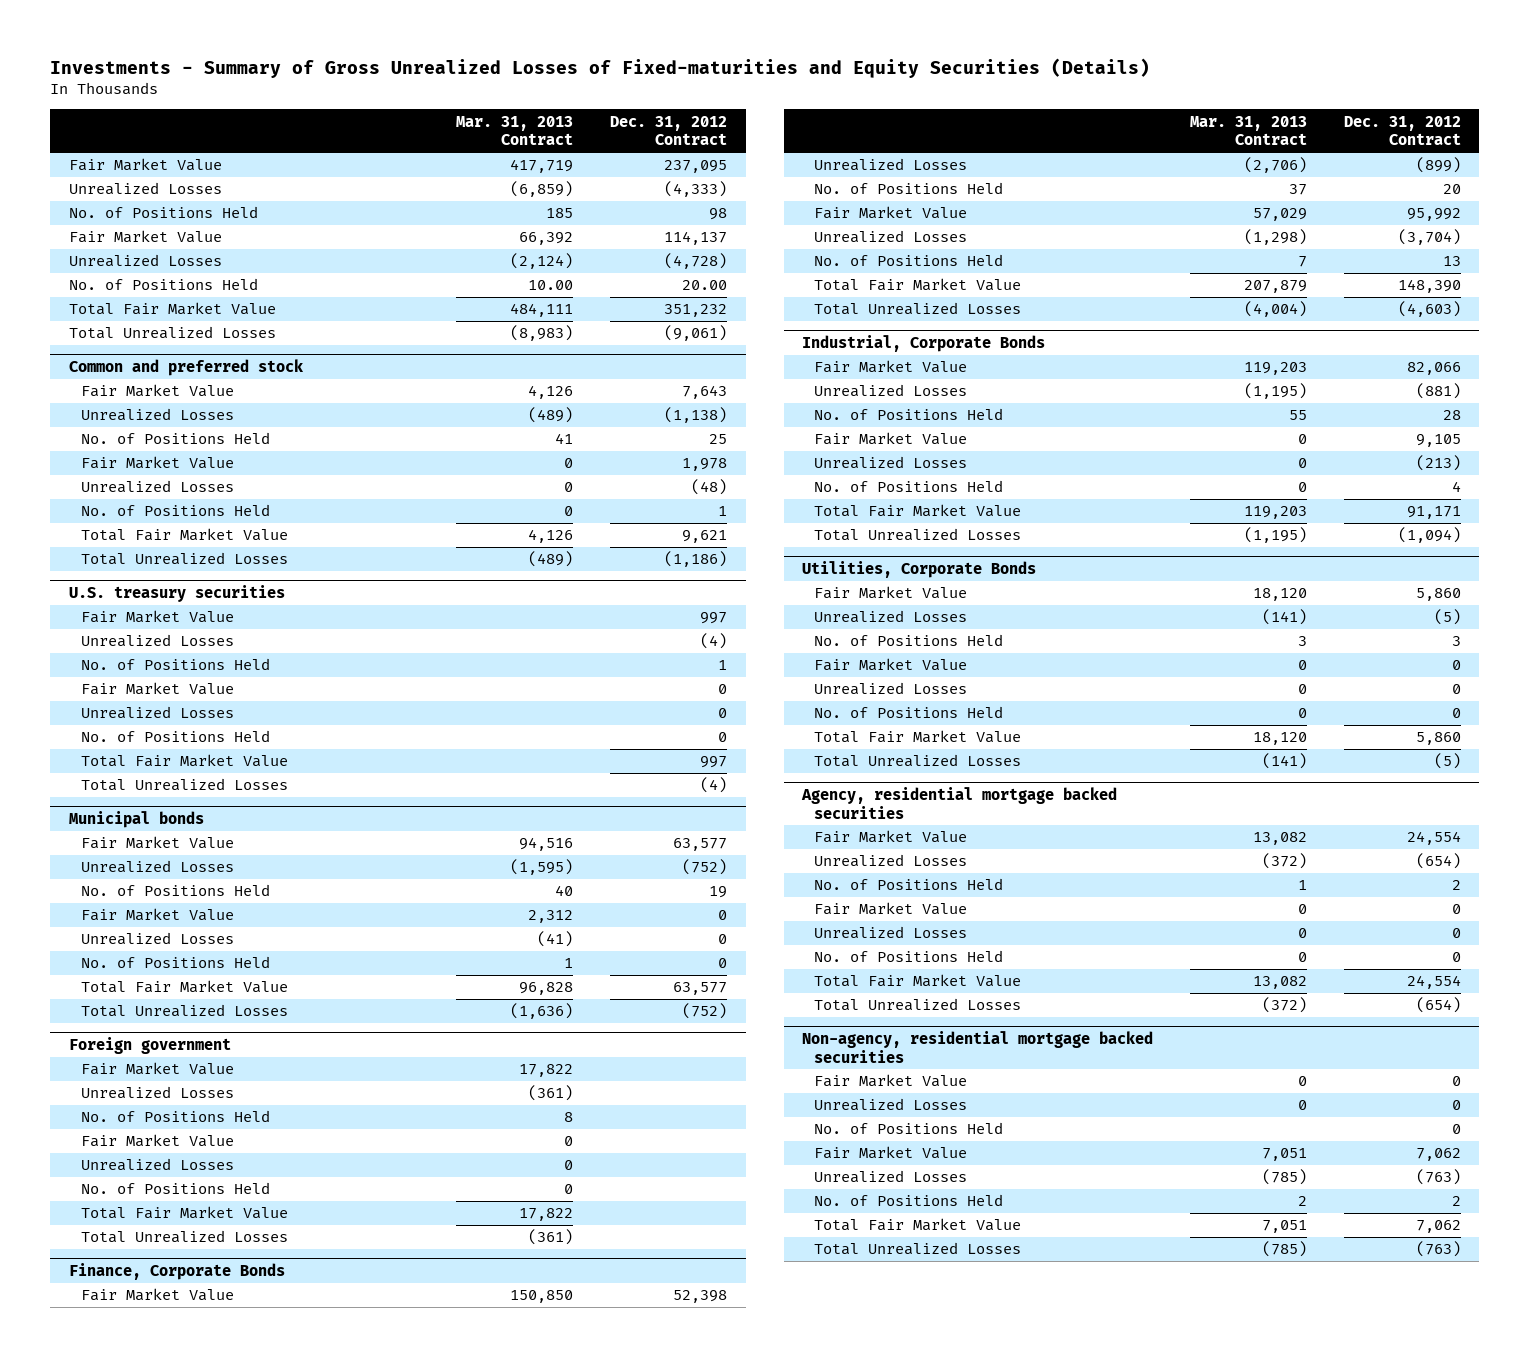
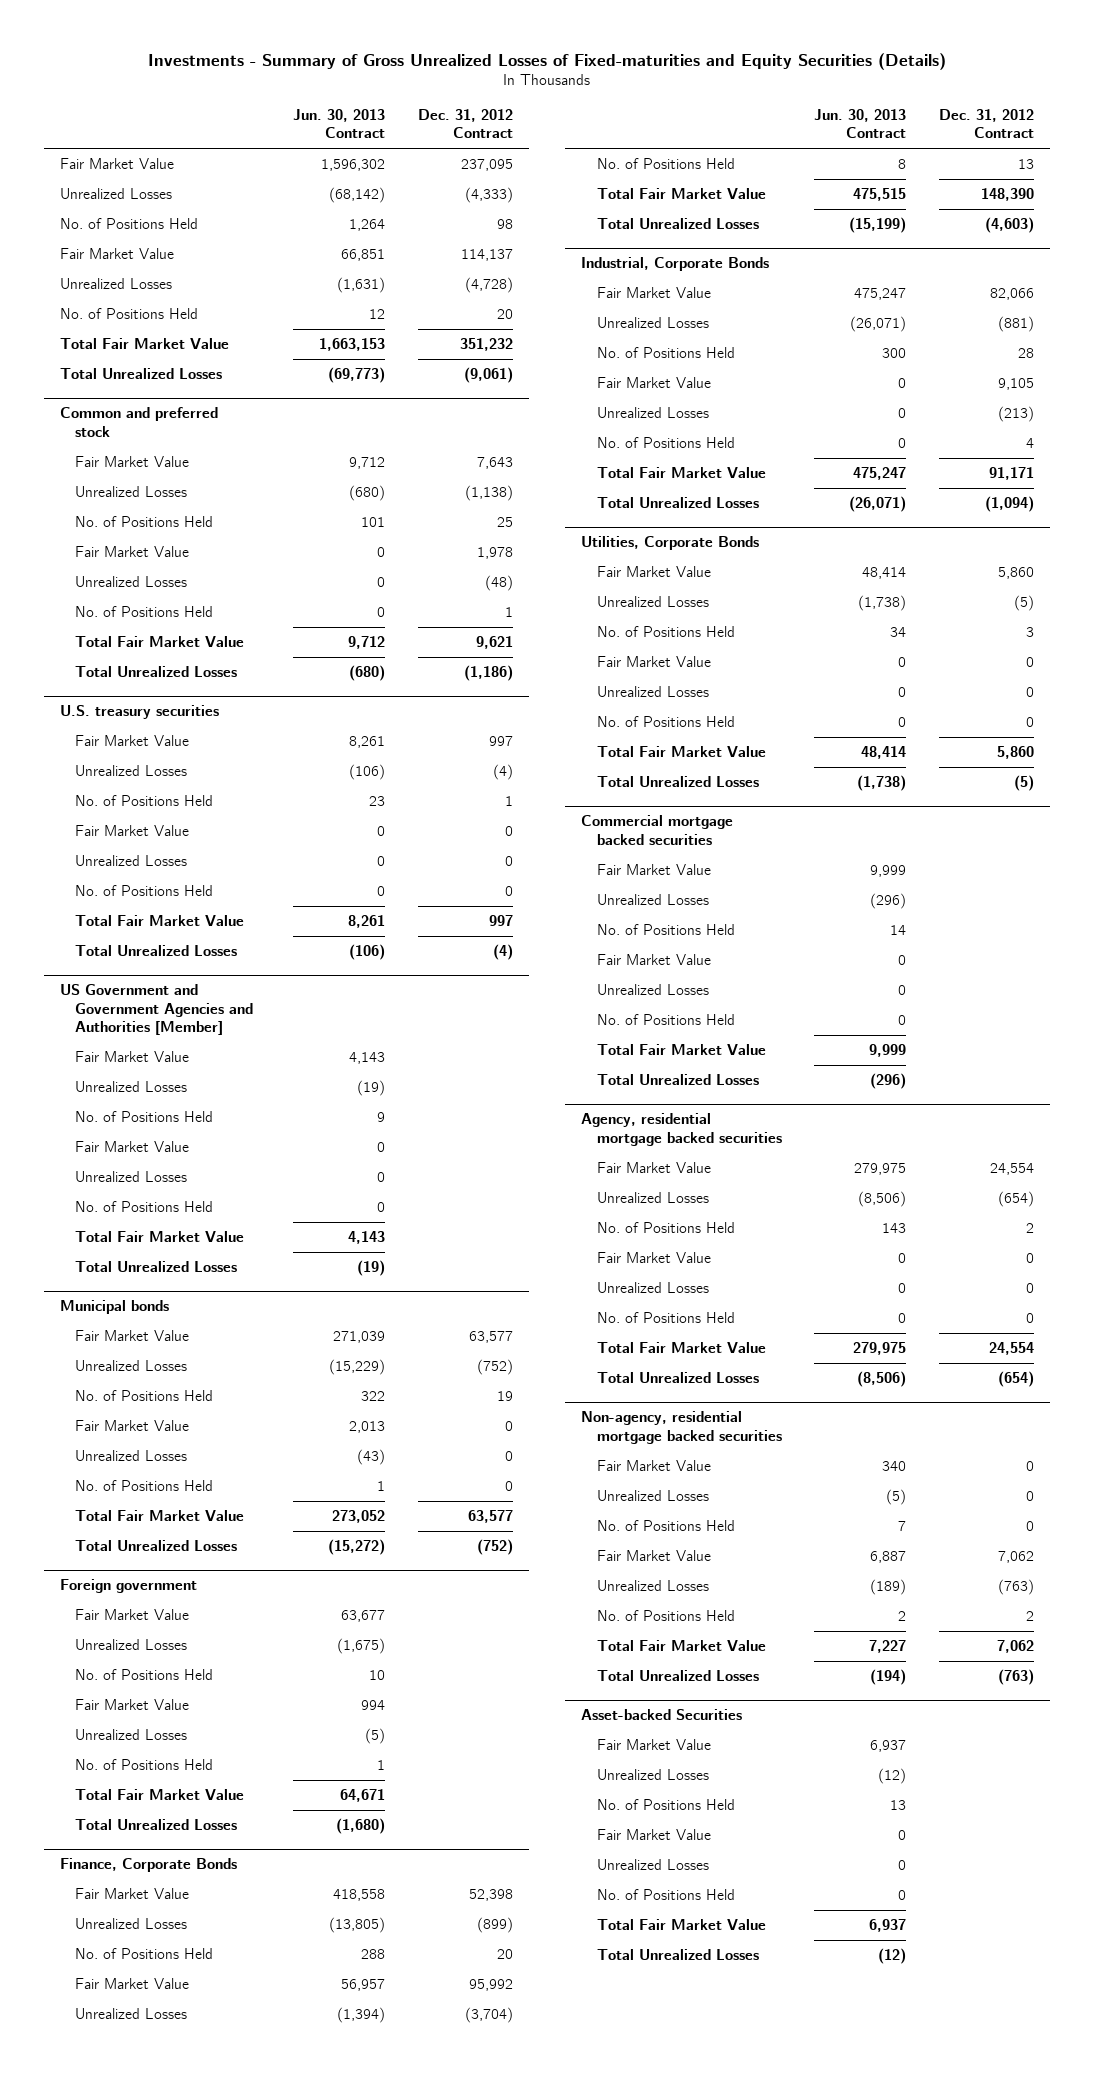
- | Mar. 31, 2013 Contract | Dec. 31, 2012 Contract
+ | Jun. 30, 2013 Contract | Dec. 31, 2012 Contract
- No. of Positions Held | 10.00 | 20.00
+ No. of Positions Held | 12 | 20
+ US Government and Government Agencies and Authorities [Member]
+ Fair Market Value | 4,143 |
+ Unrealized Losses | (19) |
+ No. of Positions Held | 9 |
+ Fair Market Value | 0 |
+ Unrealized Losses | 0 |
+ No. of Positions Held | 0 |
+ Total Fair Market Value | 4,143 |
+ Total Unrealized Losses | (19) |
+ Commercial mortgage backed securities
+ Fair Market Value | 9,999 |
+ Unrealized Losses | (296) |
+ No. of Positions Held | 14 |
+ Fair Market Value | 0 |
+ Unrealized Losses | 0 |
+ No. of Positions Held | 0 |
+ Total Fair Market Value | 9,999 |
+ Total Unrealized Losses | (296) |
+ Asset-backed Securities
+ Fair Market Value | 6,937 |
+ Unrealized Losses | (12) |
+ No. of Positions Held | 13 |
+ Fair Market Value | 0 |
+ Unrealized Losses | 0 |
+ No. of Positions Held | 0 |
+ Total Fair Market Value | 6,937 |
+ Total Unrealized Losses | (12) |

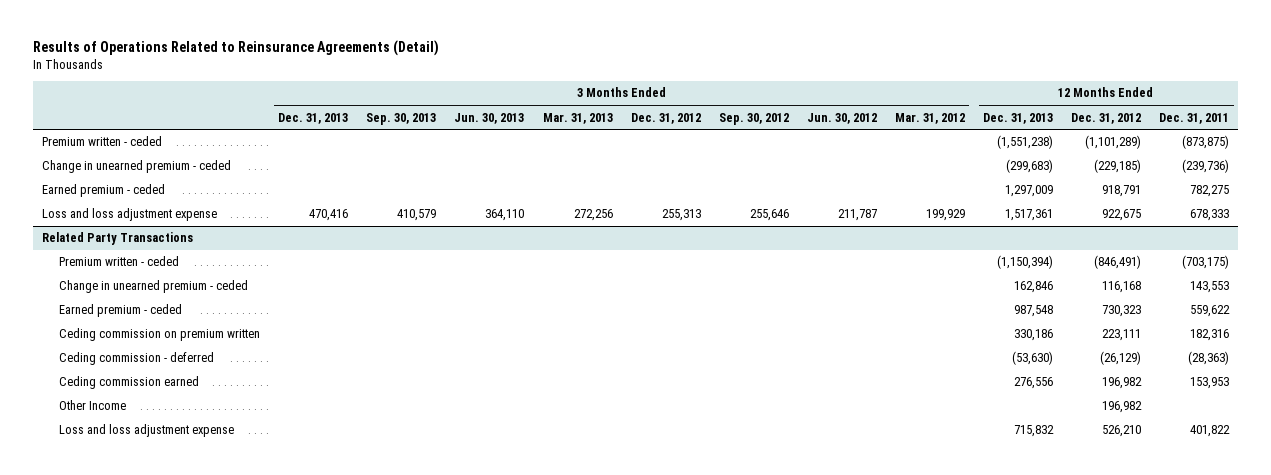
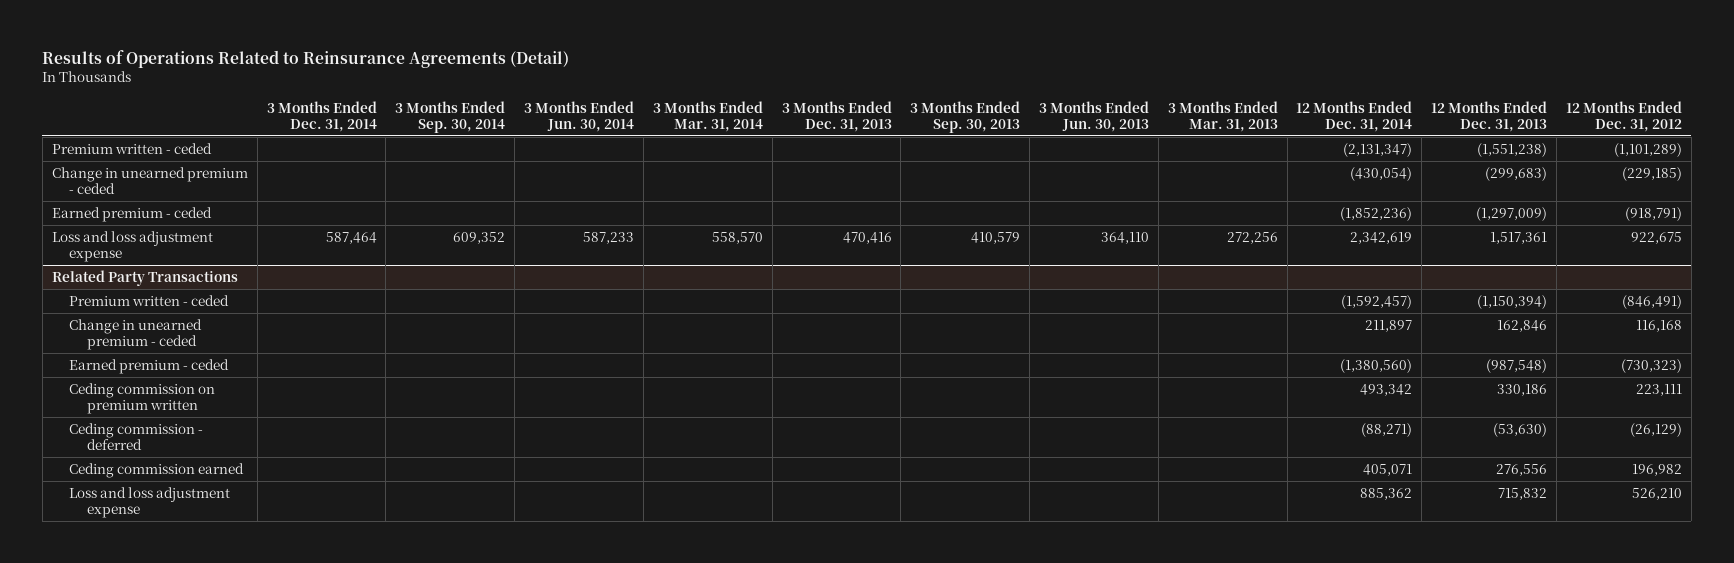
- | 3 Months Ended Dec. 31, 2013 | 3 Months Ended Sep. 30, 2013 | 3 Months Ended Jun. 30, 2013 | 3 Months Ended Mar. 31, 2013 | 3 Months Ended Dec. 31, 2012 | 3 Months Ended Sep. 30, 2012 | 3 Months Ended Jun. 30, 2012 | 3 Months Ended Mar. 31, 2012 | 12 Months Ended Dec. 31, 2013 | 12 Months Ended Dec. 31, 2012 | 12 Months Ended Dec. 31, 2011
+ | 3 Months Ended Dec. 31, 2014 | 3 Months Ended Sep. 30, 2014 | 3 Months Ended Jun. 30, 2014 | 3 Months Ended Mar. 31, 2014 | 3 Months Ended Dec. 31, 2013 | 3 Months Ended Sep. 30, 2013 | 3 Months Ended Jun. 30, 2013 | 3 Months Ended Mar. 31, 2013 | 12 Months Ended Dec. 31, 2014 | 12 Months Ended Dec. 31, 2013 | 12 Months Ended Dec. 31, 2012
- Earned premium - ceded | | | | | | | | | 1,297,009 | 918,791 | 782,275
+ Earned premium - ceded | | | | | | | | | (1,852,236) | (1,297,009) | (918,791)
@ Related Party Transactions
- Earned premium - ceded | | | | | | | | | 987,548 | 730,323 | 559,622
+ Earned premium - ceded | | | | | | | | | (1,380,560) | (987,548) | (730,323)
- Other Income | | | | | | | | | | 196,982 |

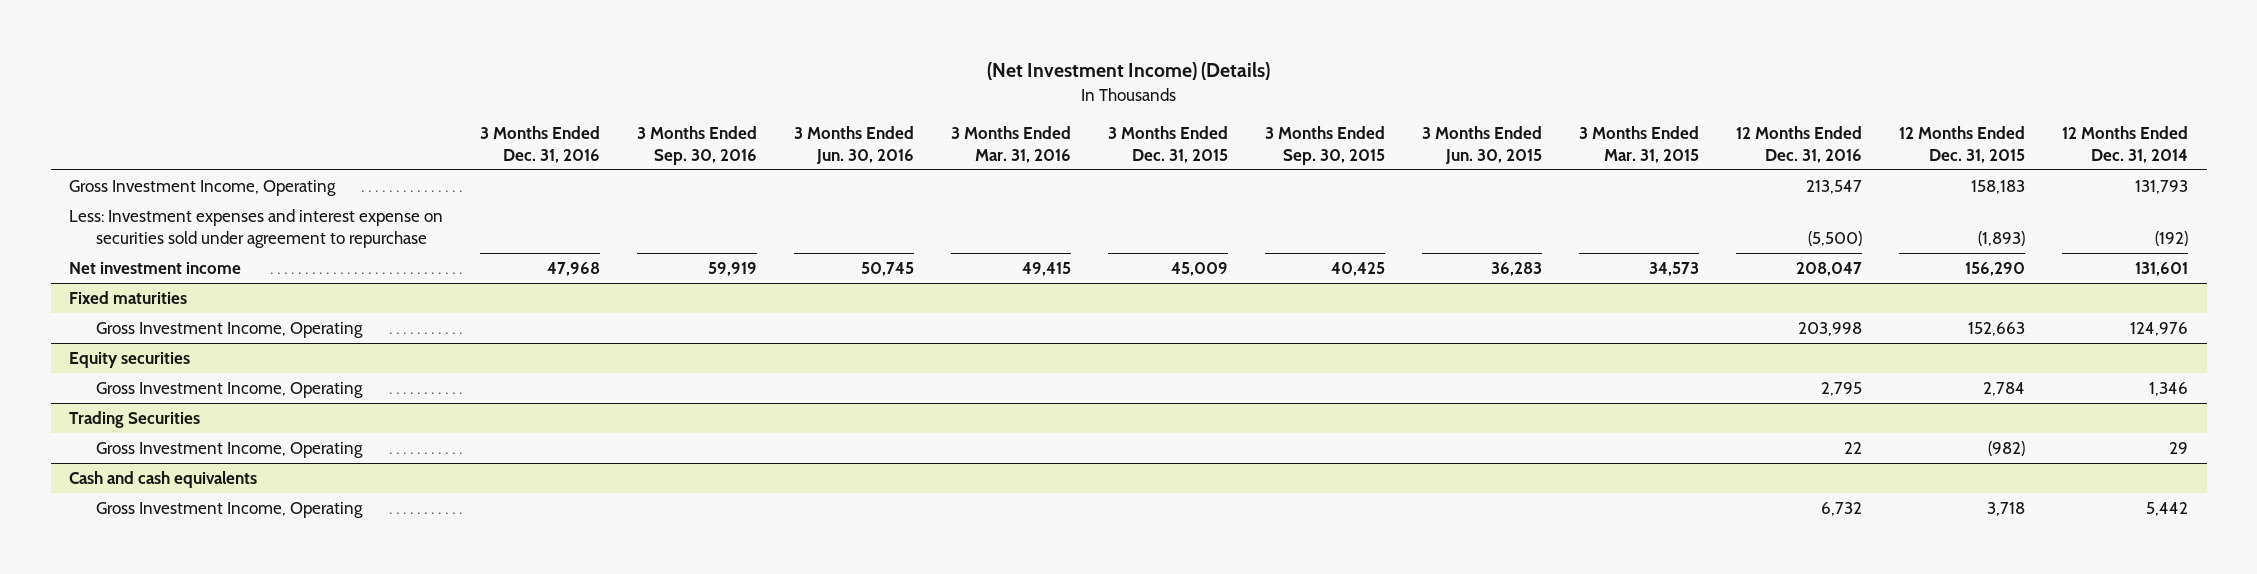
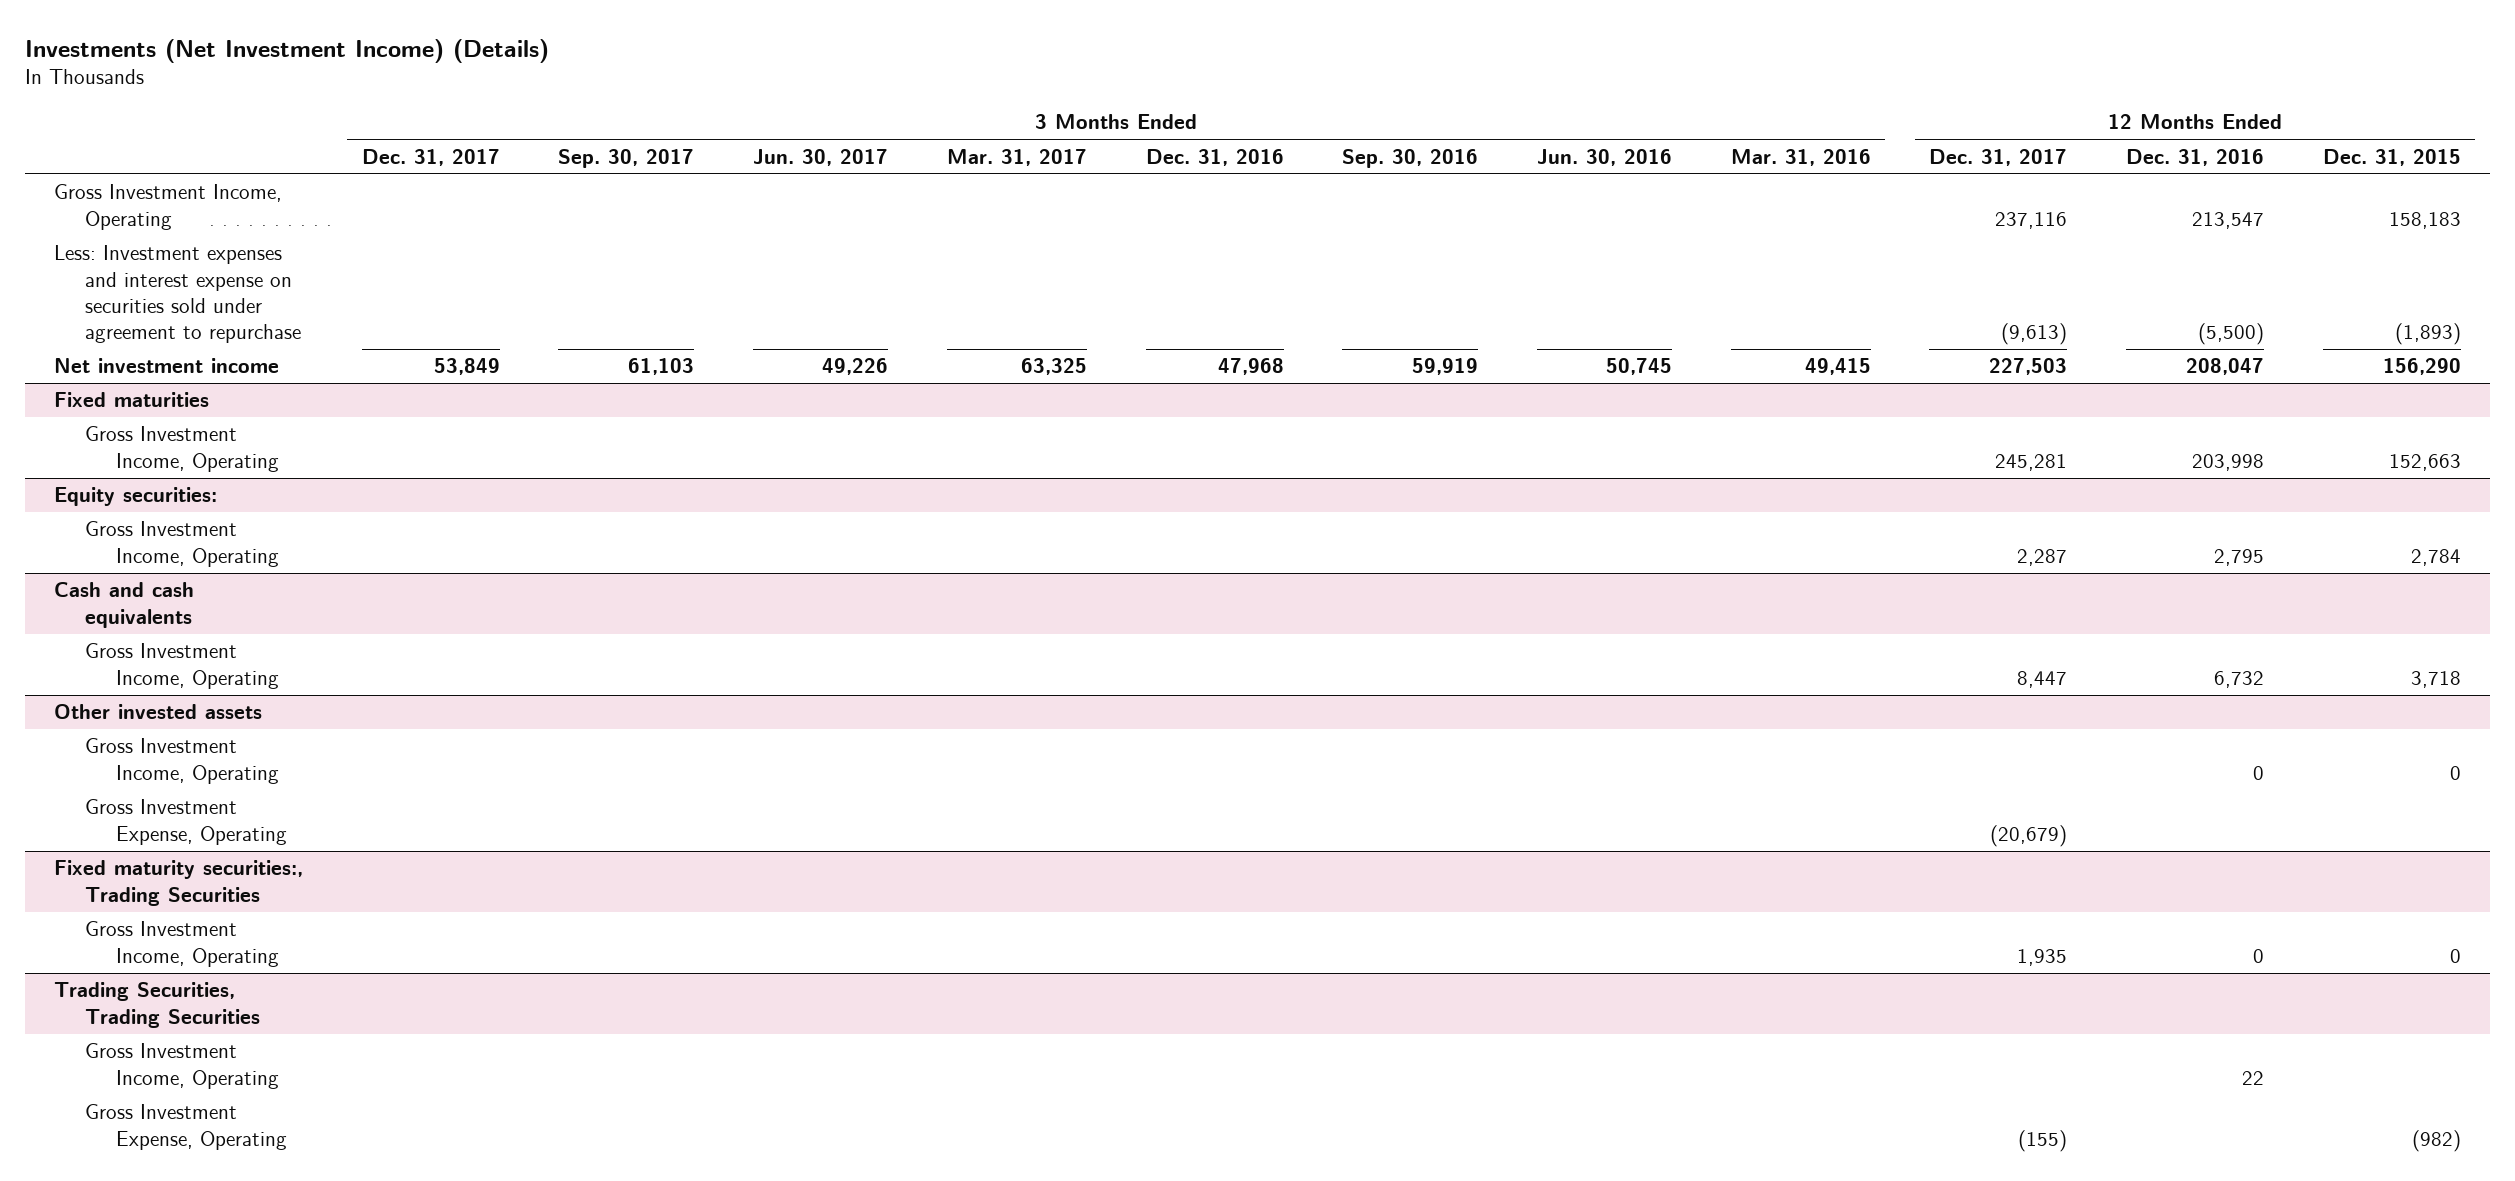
- (Net Investment Income) (Details)
+ Investments (Net Investment Income) (Details)
- | 3 Months Ended Dec. 31, 2016 | 3 Months Ended Sep. 30, 2016 | 3 Months Ended Jun. 30, 2016 | 3 Months Ended Mar. 31, 2016 | 3 Months Ended Dec. 31, 2015 | 3 Months Ended Sep. 30, 2015 | 3 Months Ended Jun. 30, 2015 | 3 Months Ended Mar. 31, 2015 | 12 Months Ended Dec. 31, 2016 | 12 Months Ended Dec. 31, 2015 | 12 Months Ended Dec. 31, 2014
+ | 3 Months Ended Dec. 31, 2017 | 3 Months Ended Sep. 30, 2017 | 3 Months Ended Jun. 30, 2017 | 3 Months Ended Mar. 31, 2017 | 3 Months Ended Dec. 31, 2016 | 3 Months Ended Sep. 30, 2016 | 3 Months Ended Jun. 30, 2016 | 3 Months Ended Mar. 31, 2016 | 12 Months Ended Dec. 31, 2017 | 12 Months Ended Dec. 31, 2016 | 12 Months Ended Dec. 31, 2015
- Equity securities
+ Equity securities:
- Trading Securities
- Gross Investment Income, Operating | | | | | | | | | 22 | (982) | 29
+ Other invested assets
+ Gross Investment Income, Operating | | | | | | | | | | 0 | 0
+ Gross Investment Expense, Operating | | | | | | | | | (20,679) | |
+ Fixed maturity securities:, Trading Securities
+ Gross Investment Income, Operating | | | | | | | | | 1,935 | 0 | 0
+ Trading Securities, Trading Securities
+ Gross Investment Income, Operating | | | | | | | | | | 22 |
+ Gross Investment Expense, Operating | | | | | | | | | (155) | | (982)

